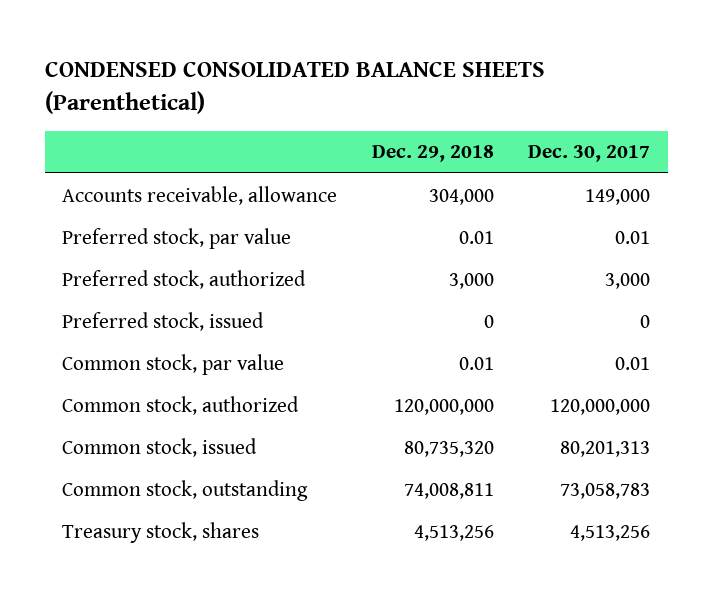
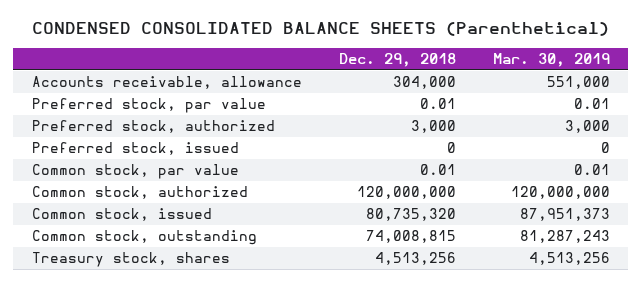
- | Dec. 29, 2018 | Dec. 30, 2017
+ | Dec. 29, 2018 | Mar. 30, 2019
- Common stock, outstanding | 74,008,811 | 73,058,783
+ Common stock, outstanding | 74,008,815 | 81,287,243

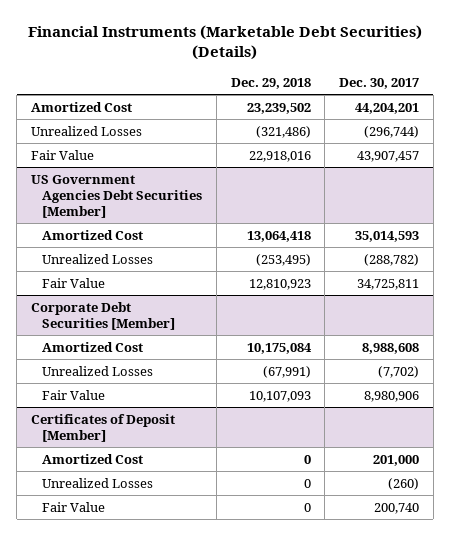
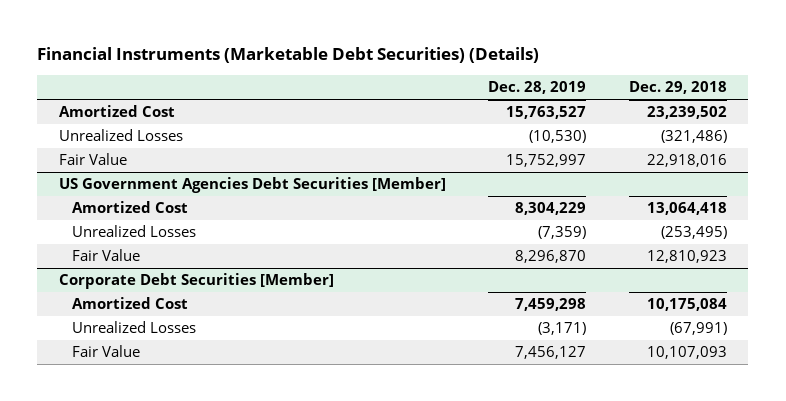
- | Dec. 29, 2018 | Dec. 30, 2017
+ | Dec. 28, 2019 | Dec. 29, 2018
- Certificates of Deposit [Member]
- Amortized Cost | 0 | 201,000
- Unrealized Losses | 0 | (260)
- Fair Value | 0 | 200,740

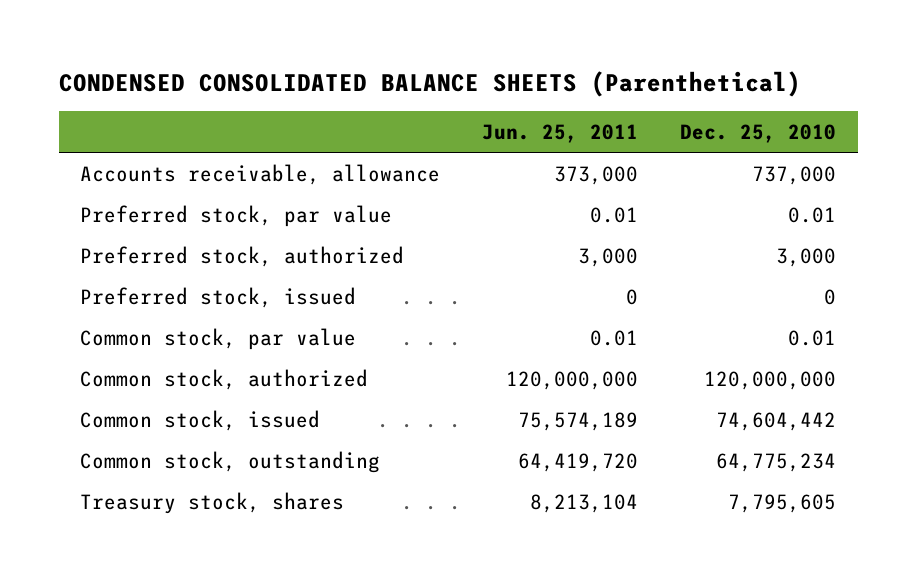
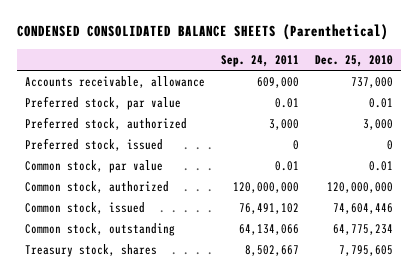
- | Jun. 25, 2011 | Dec. 25, 2010
+ | Sep. 24, 2011 | Dec. 25, 2010
- Common stock, issued | 75,574,189 | 74,604,442
+ Common stock, issued | 76,491,102 | 74,604,446

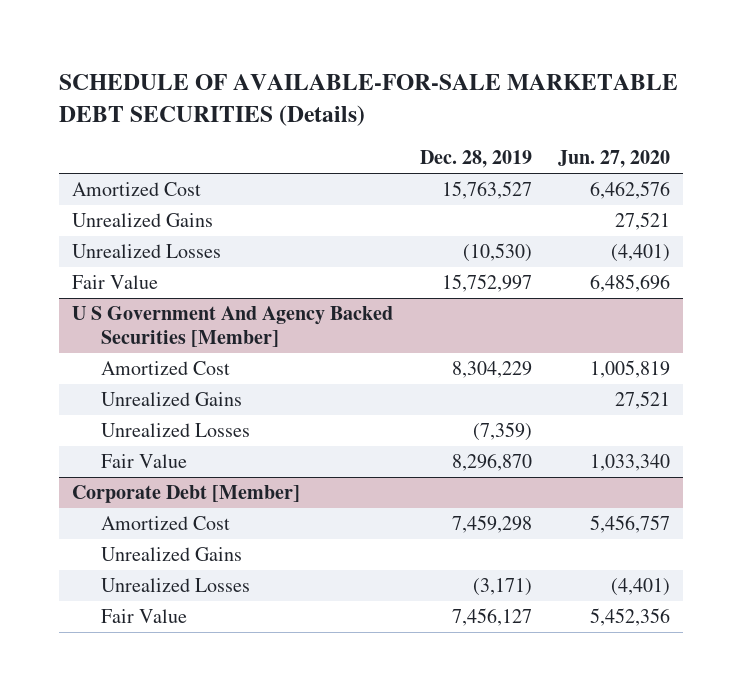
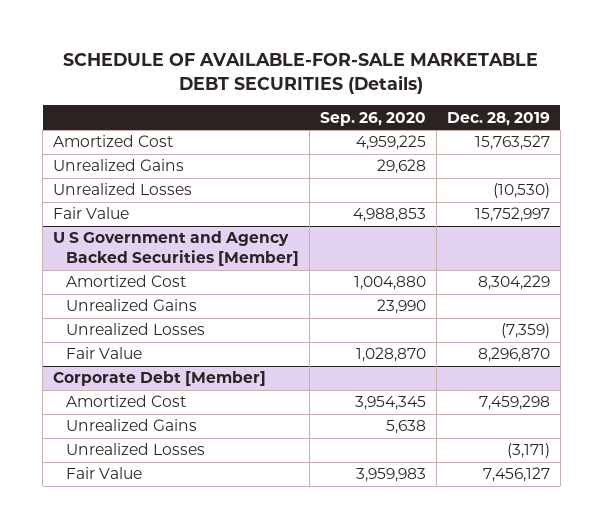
- | Dec. 28, 2019 | Jun. 27, 2020
+ | Sep. 26, 2020 | Dec. 28, 2019
- U S Government And Agency Backed Securities [Member]
+ U S Government and Agency Backed Securities [Member]

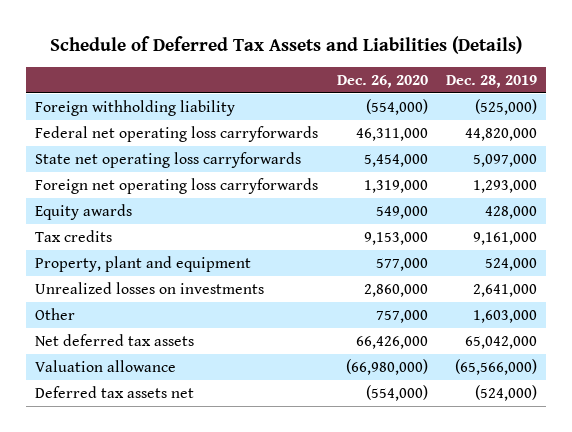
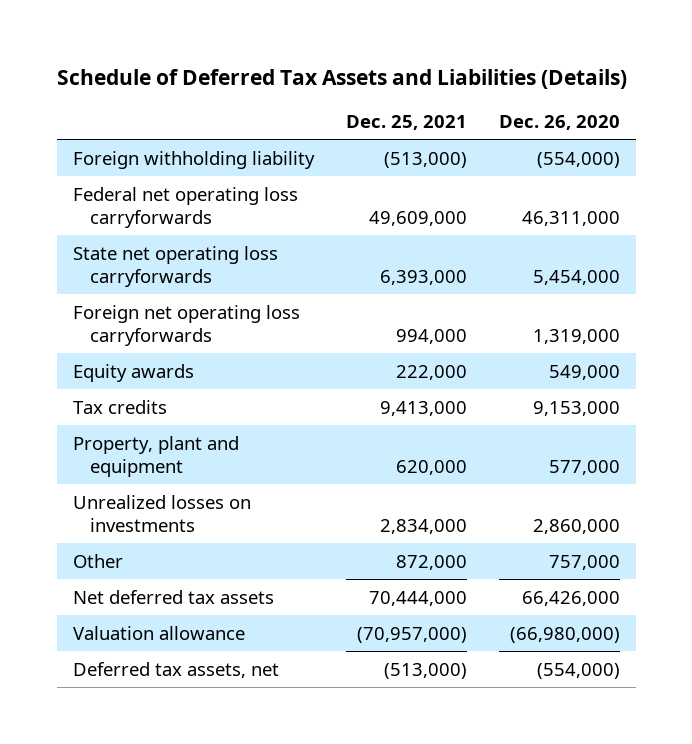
- | Dec. 26, 2020 | Dec. 28, 2019
+ | Dec. 25, 2021 | Dec. 26, 2020
- Deferred tax assets net | (554,000) | (524,000)
+ Deferred tax assets, net | (513,000) | (554,000)

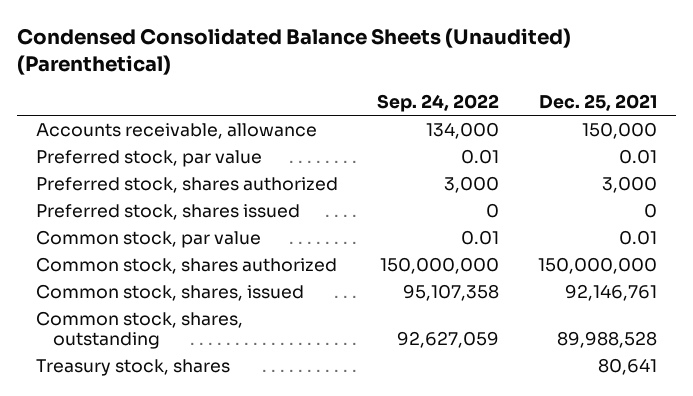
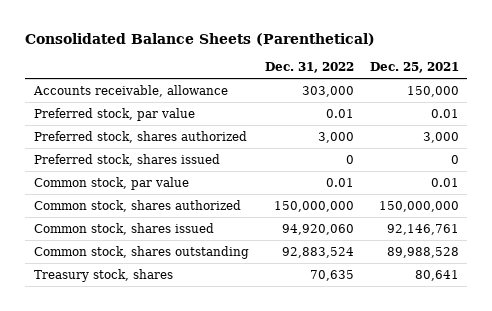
- Condensed Consolidated Balance Sheets (Unaudited) (Parenthetical)
+ Consolidated Balance Sheets (Parenthetical)
- | Sep. 24, 2022 | Dec. 25, 2021
+ | Dec. 31, 2022 | Dec. 25, 2021
- Common stock, shares, issued | 95,107,358 | 92,146,761
- Common stock, shares, outstanding | 92,627,059 | 89,988,528
+ Common stock, shares issued | 94,920,060 | 92,146,761
+ Common stock, shares outstanding | 92,883,524 | 89,988,528

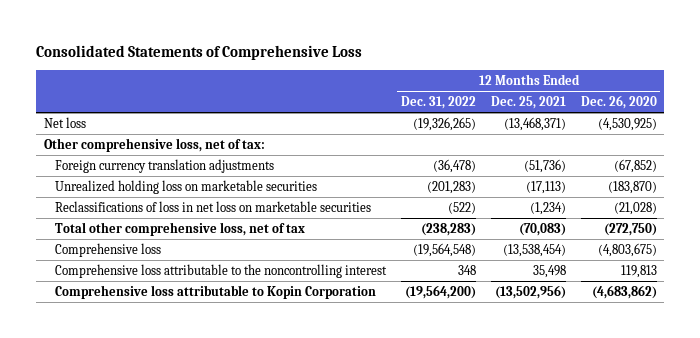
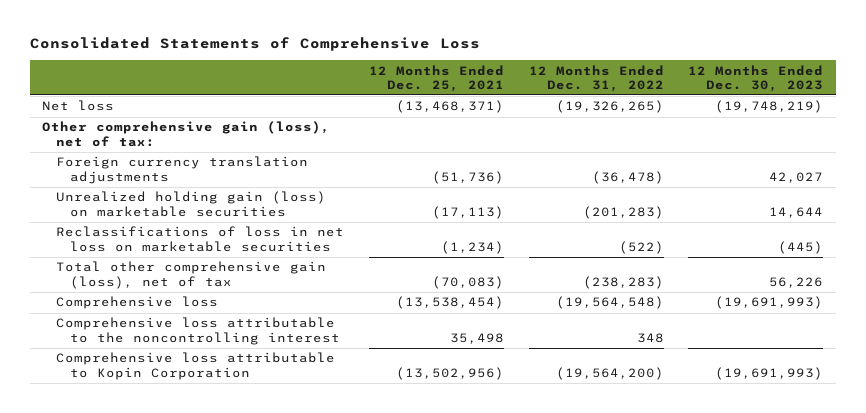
- | 12 Months Ended Dec. 31, 2022 | 12 Months Ended Dec. 25, 2021 | 12 Months Ended Dec. 26, 2020
+ | 12 Months Ended Dec. 25, 2021 | 12 Months Ended Dec. 31, 2022 | 12 Months Ended Dec. 30, 2023
- Other comprehensive loss, net of tax:
+ Other comprehensive gain (loss), net of tax:
- Unrealized holding loss on marketable securities | (201,283) | (17,113) | (183,870)
+ Unrealized holding gain (loss) on marketable securities | (17,113) | (201,283) | 14,644
- Total other comprehensive loss, net of tax | (238,283) | (70,083) | (272,750)
+ Total other comprehensive gain (loss), net of tax | (70,083) | (238,283) | 56,226

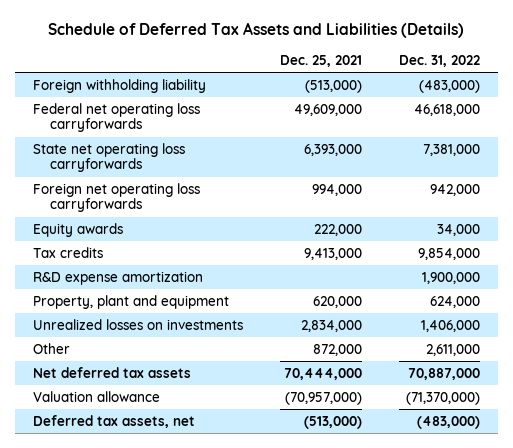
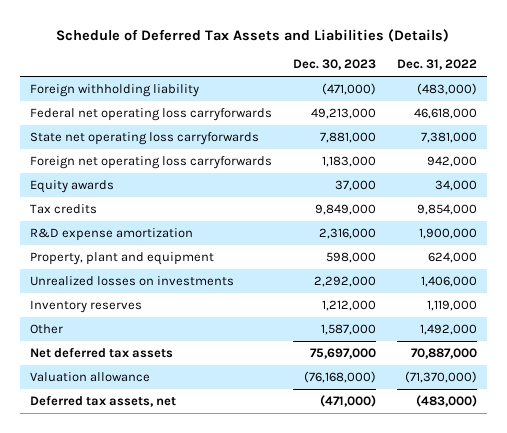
- | Dec. 25, 2021 | Dec. 31, 2022
+ | Dec. 30, 2023 | Dec. 31, 2022
- Other | 872,000 | 2,611,000
+ Inventory reserves | 1,212,000 | 1,119,000
+ Other | 1,587,000 | 1,492,000

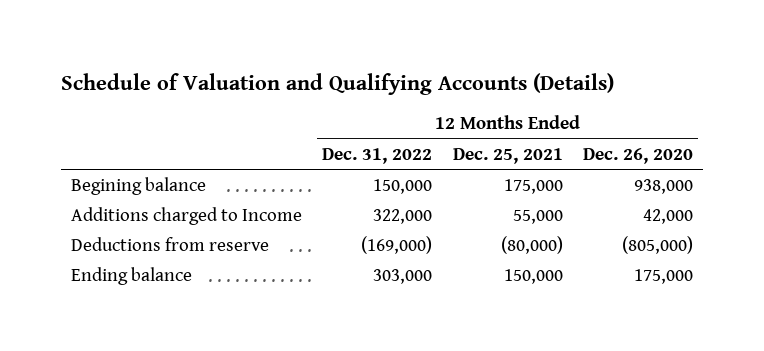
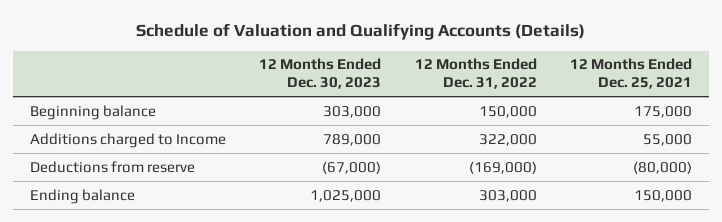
- | 12 Months Ended Dec. 31, 2022 | 12 Months Ended Dec. 25, 2021 | 12 Months Ended Dec. 26, 2020
+ | 12 Months Ended Dec. 30, 2023 | 12 Months Ended Dec. 31, 2022 | 12 Months Ended Dec. 25, 2021
- Begining balance | 150,000 | 175,000 | 938,000
+ Beginning balance | 303,000 | 150,000 | 175,000

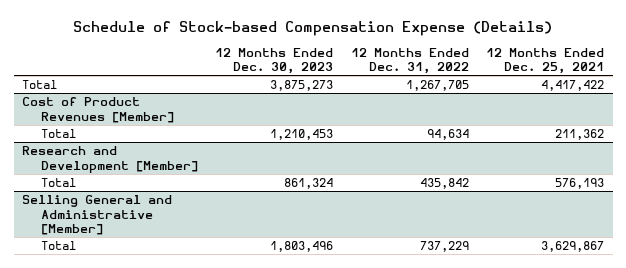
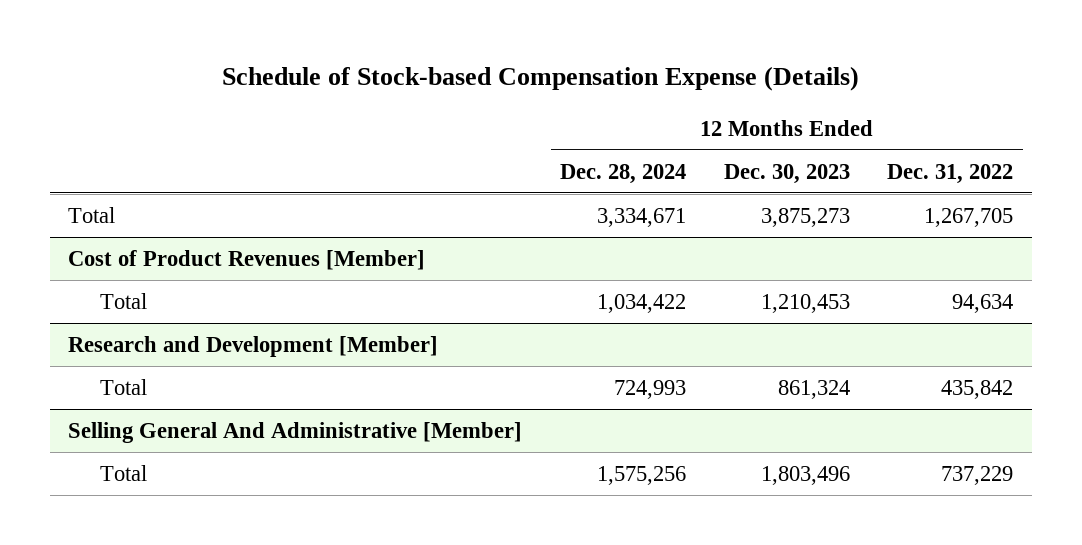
- | 12 Months Ended Dec. 30, 2023 | 12 Months Ended Dec. 31, 2022 | 12 Months Ended Dec. 25, 2021
+ | 12 Months Ended Dec. 28, 2024 | 12 Months Ended Dec. 30, 2023 | 12 Months Ended Dec. 31, 2022
- Selling General and Administrative [Member]
+ Selling General And Administrative [Member]

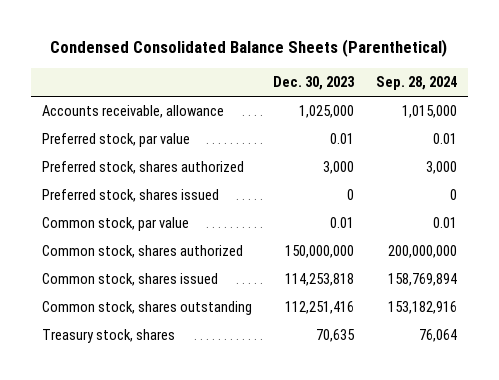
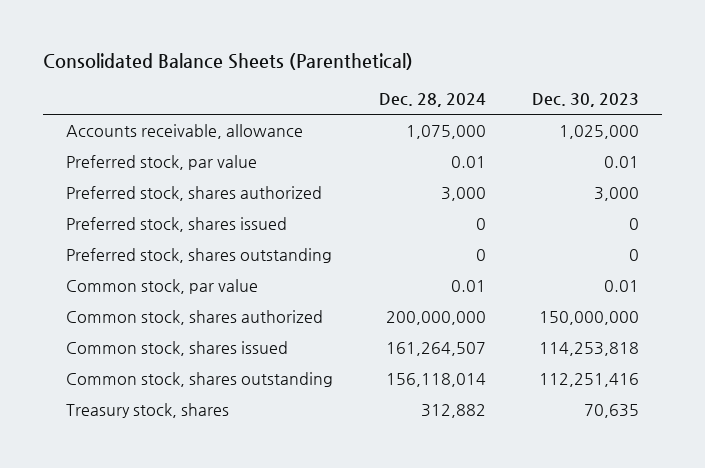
- Condensed Consolidated Balance Sheets (Parenthetical)
+ Consolidated Balance Sheets (Parenthetical)
- | Dec. 30, 2023 | Sep. 28, 2024
+ | Dec. 28, 2024 | Dec. 30, 2023
+ Preferred stock, shares outstanding | 0 | 0

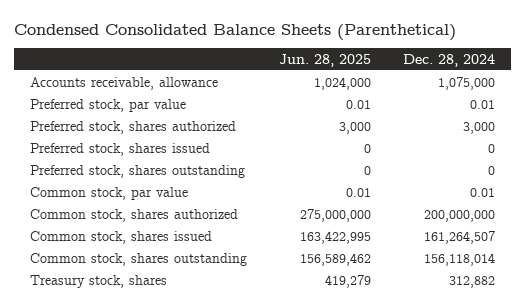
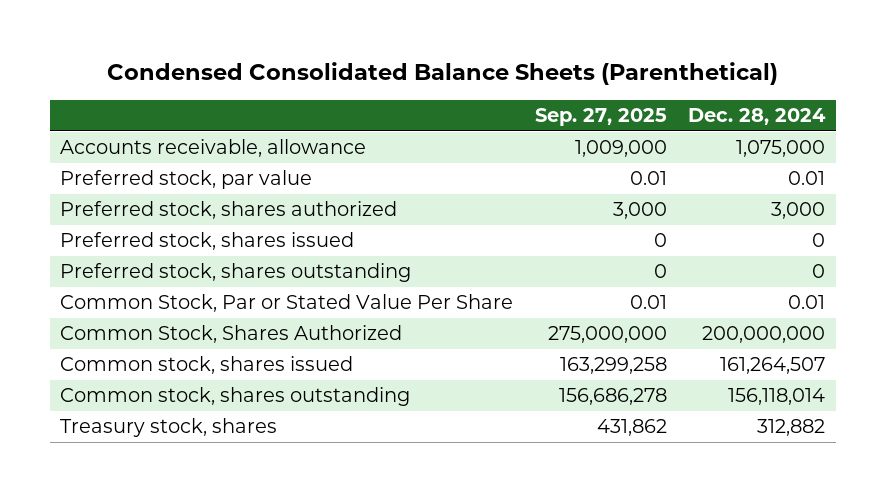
- | Jun. 28, 2025 | Dec. 28, 2024
+ | Sep. 27, 2025 | Dec. 28, 2024
- Common stock, par value | 0.01 | 0.01
- Common stock, shares authorized | 275,000,000 | 200,000,000
+ Common Stock, Par or Stated Value Per Share | 0.01 | 0.01
+ Common Stock, Shares Authorized | 275,000,000 | 200,000,000

